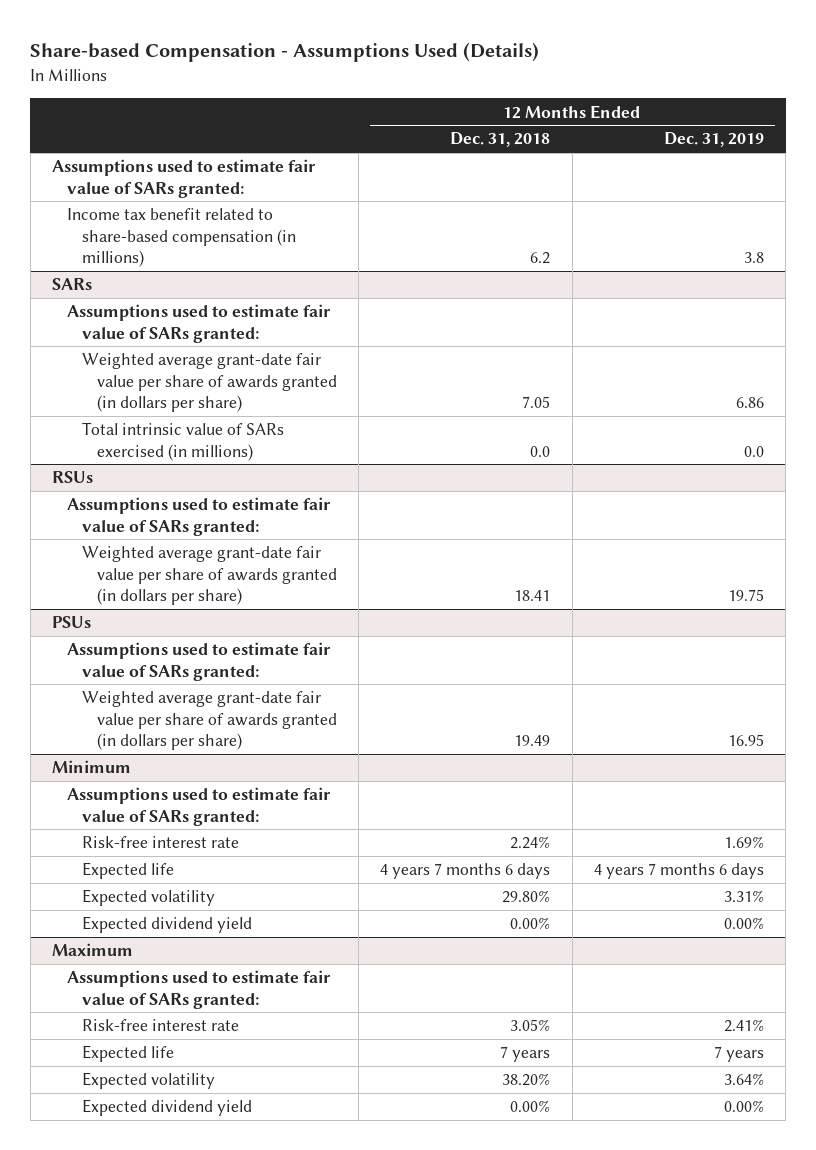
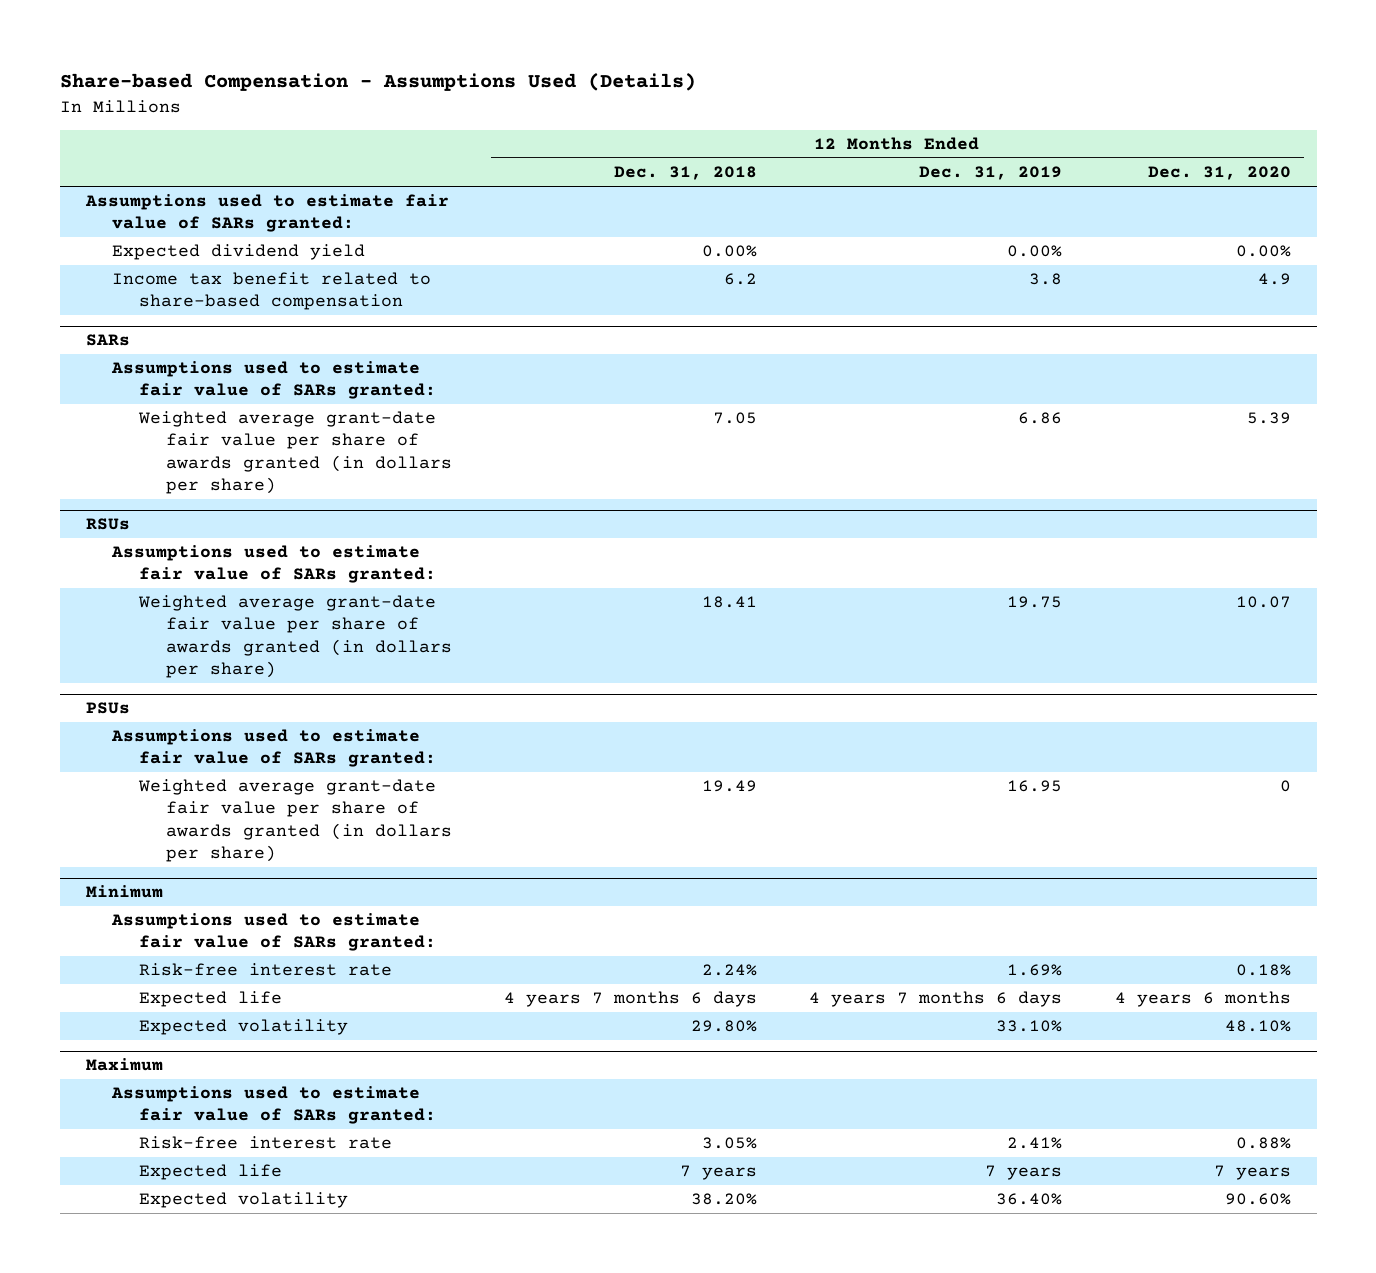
- | 12 Months Ended Dec. 31, 2018 | 12 Months Ended Dec. 31, 2019
+ | 12 Months Ended Dec. 31, 2018 | 12 Months Ended Dec. 31, 2019 | 12 Months Ended Dec. 31, 2020
- Income tax benefit related to share-based compensation (in millions) | 6.2 | 3.8
+ Expected dividend yield | 0.00% | 0.00% | 0.00%
+ Income tax benefit related to share-based compensation | 6.2 | 3.8 | 4.9
@ SARs
- Total intrinsic value of SARs exercised (in millions) | 0.0 | 0.0
@ Minimum
- Expected volatility | 29.80% | 3.31%
- Expected dividend yield | 0.00% | 0.00%
+ Expected volatility | 29.80% | 33.10% | 48.10%
@ Maximum
- Expected volatility | 38.20% | 3.64%
- Expected dividend yield | 0.00% | 0.00%
+ Expected volatility | 38.20% | 36.40% | 90.60%

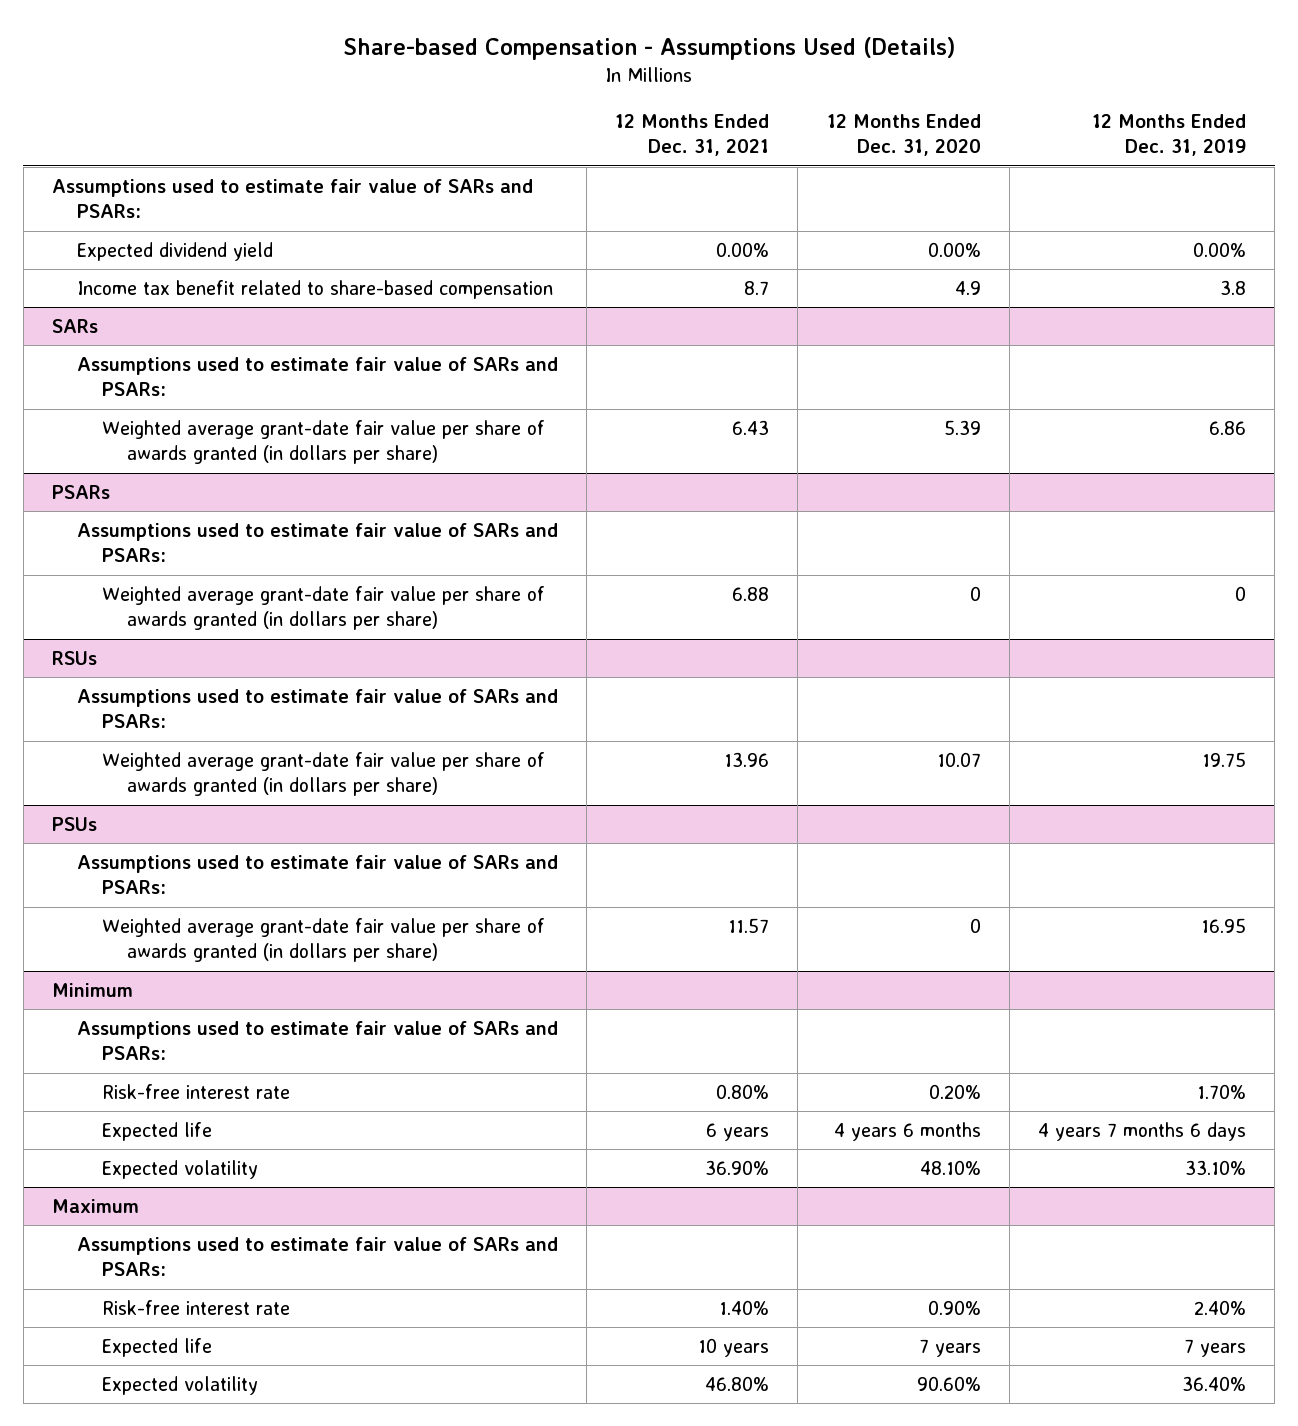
- | 12 Months Ended Dec. 31, 2018 | 12 Months Ended Dec. 31, 2019 | 12 Months Ended Dec. 31, 2020
+ | 12 Months Ended Dec. 31, 2021 | 12 Months Ended Dec. 31, 2020 | 12 Months Ended Dec. 31, 2019
- Assumptions used to estimate fair value of SARs granted:
+ Assumptions used to estimate fair value of SARs and PSARs:
@ SARs
- Assumptions used to estimate fair value of SARs granted:
+ Assumptions used to estimate fair value of SARs and PSARs:
+ PSARs
+ Assumptions used to estimate fair value of SARs and PSARs:
+ Weighted average grant-date fair value per share of awards granted (in dollars per share) | 6.88 | 0 | 0
@ RSUs
- Assumptions used to estimate fair value of SARs granted:
+ Assumptions used to estimate fair value of SARs and PSARs:
@ PSUs
- Assumptions used to estimate fair value of SARs granted:
+ Assumptions used to estimate fair value of SARs and PSARs:
@ Minimum
- Assumptions used to estimate fair value of SARs granted:
- Risk-free interest rate | 2.24% | 1.69% | 0.18%
+ Assumptions used to estimate fair value of SARs and PSARs:
+ Risk-free interest rate | 0.80% | 0.20% | 1.70%
@ Maximum
- Assumptions used to estimate fair value of SARs granted:
- Risk-free interest rate | 3.05% | 2.41% | 0.88%
+ Assumptions used to estimate fair value of SARs and PSARs:
+ Risk-free interest rate | 1.40% | 0.90% | 2.40%

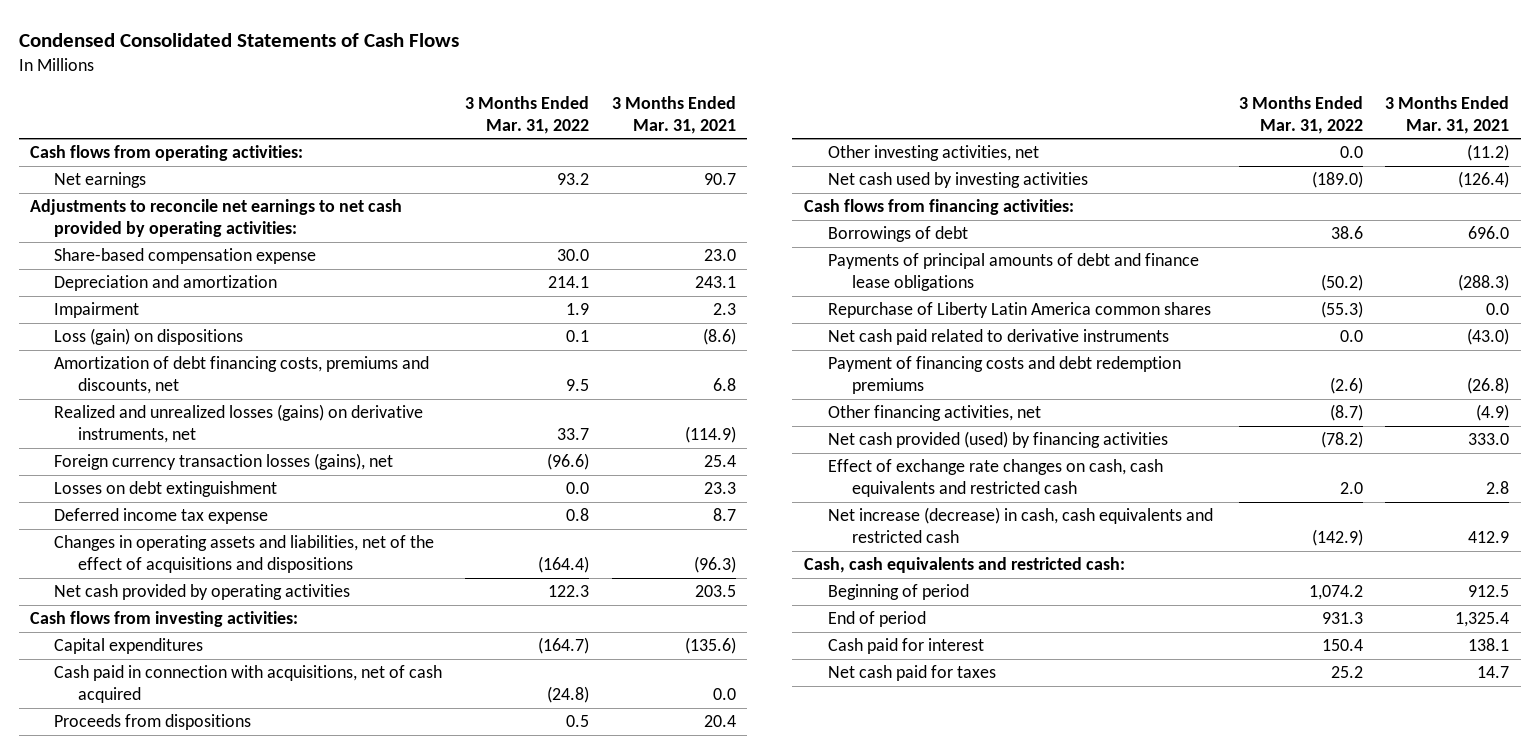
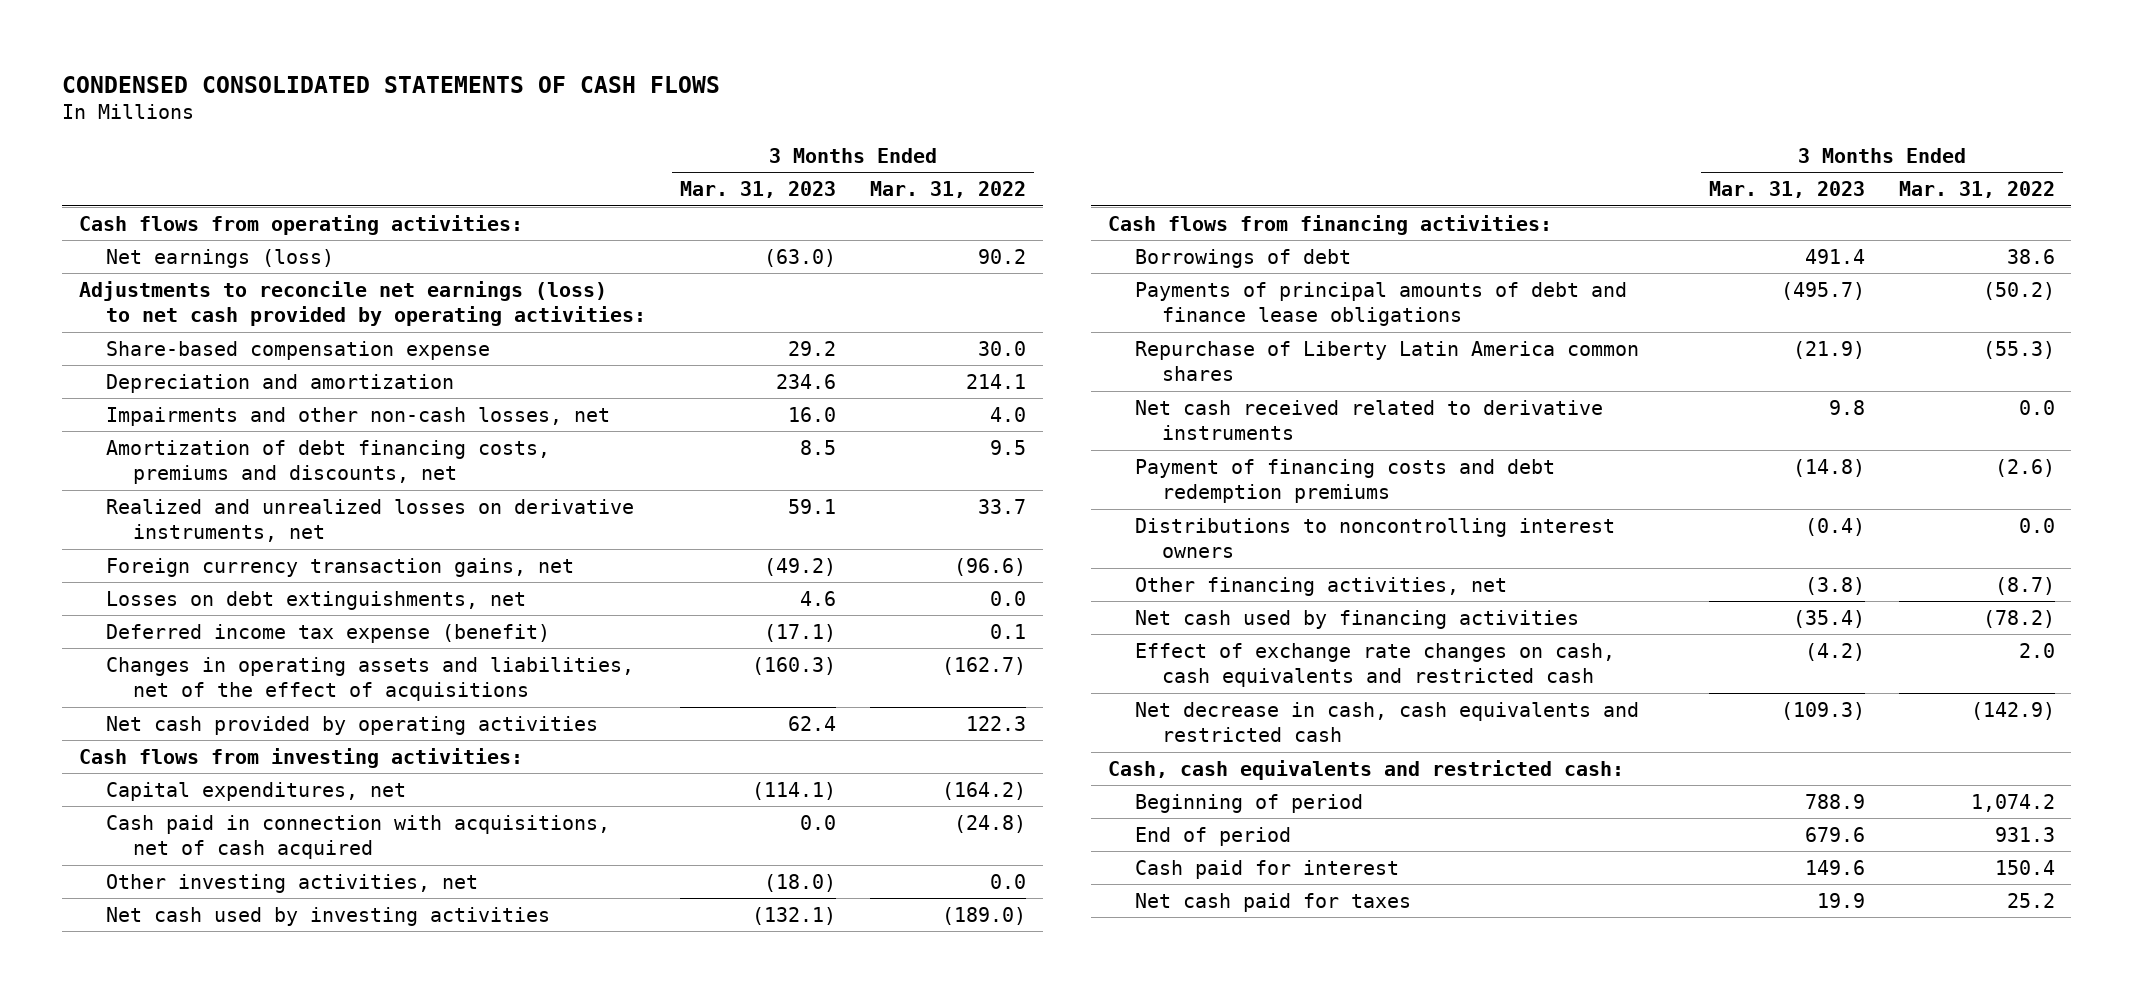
- Condensed Consolidated Statements of Cash Flows
+ CONDENSED CONSOLIDATED STATEMENTS OF CASH FLOWS
- | 3 Months Ended Mar. 31, 2022 | 3 Months Ended Mar. 31, 2021
+ | 3 Months Ended Mar. 31, 2023 | 3 Months Ended Mar. 31, 2022
- Net earnings | 93.2 | 90.7
- Adjustments to reconcile net earnings to net cash provided by operating activities:
+ Net earnings (loss) | (63.0) | 90.2
+ Adjustments to reconcile net earnings (loss) to net cash provided by operating activities:
- Impairment | 1.9 | 2.3
- Loss (gain) on dispositions | 0.1 | (8.6)
+ Impairments and other non-cash losses, net | 16.0 | 4.0
- Realized and unrealized losses (gains) on derivative instruments, net | 33.7 | (114.9)
- Foreign currency transaction losses (gains), net | (96.6) | 25.4
- Losses on debt extinguishment | 0.0 | 23.3
- Deferred income tax expense | 0.8 | 8.7
- Changes in operating assets and liabilities, net of the effect of acquisitions and dispositions | (164.4) | (96.3)
+ Realized and unrealized losses on derivative instruments, net | 59.1 | 33.7
+ Foreign currency transaction gains, net | (49.2) | (96.6)
+ Losses on debt extinguishments, net | 4.6 | 0.0
+ Deferred income tax expense (benefit) | (17.1) | 0.1
+ Changes in operating assets and liabilities, net of the effect of acquisitions | (160.3) | (162.7)
- Capital expenditures | (164.7) | (135.6)
+ Capital expenditures, net | (114.1) | (164.2)
- Proceeds from dispositions | 0.5 | 20.4
- Net cash paid related to derivative instruments | 0.0 | (43.0)
+ Net cash received related to derivative instruments | 9.8 | 0.0
+ Distributions to noncontrolling interest owners | (0.4) | 0.0
- Net cash provided (used) by financing activities | (78.2) | 333.0
+ Net cash used by financing activities | (35.4) | (78.2)
- Net increase (decrease) in cash, cash equivalents and restricted cash | (142.9) | 412.9
+ Net decrease in cash, cash equivalents and restricted cash | (109.3) | (142.9)

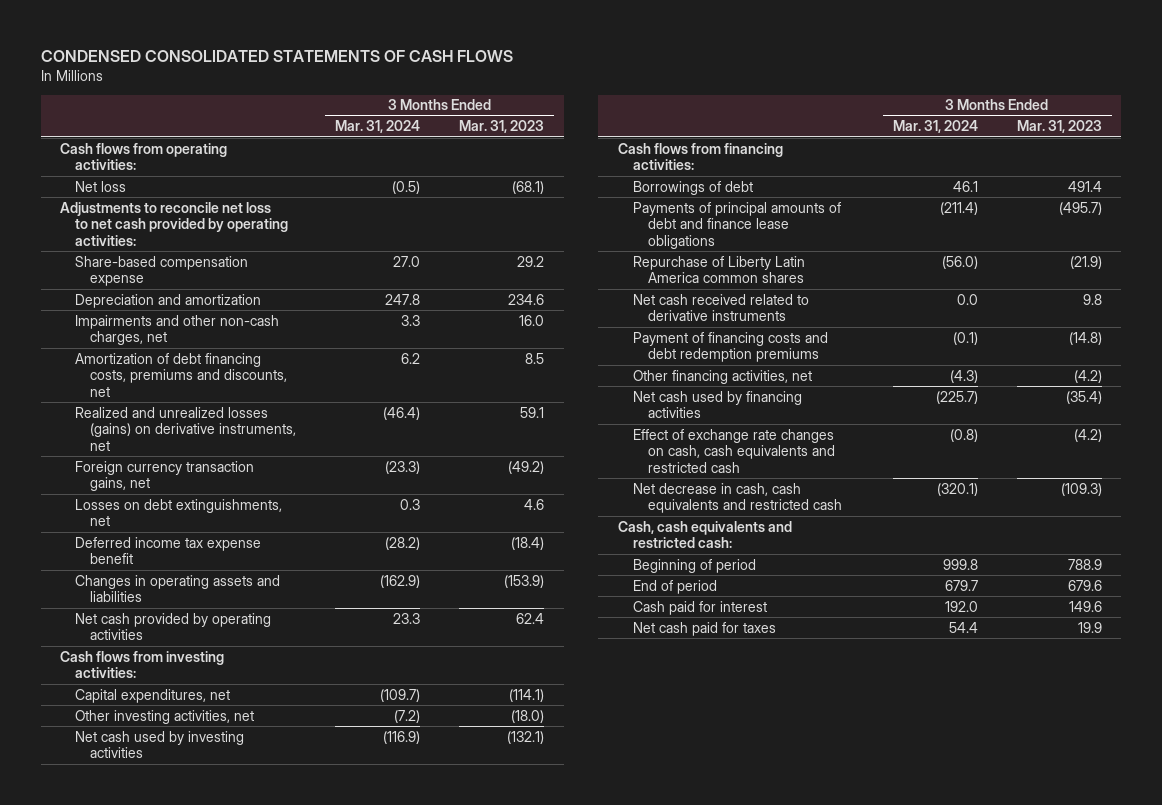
- | 3 Months Ended Mar. 31, 2023 | 3 Months Ended Mar. 31, 2022
+ | 3 Months Ended Mar. 31, 2024 | 3 Months Ended Mar. 31, 2023
- Net earnings (loss) | (63.0) | 90.2
- Adjustments to reconcile net earnings (loss) to net cash provided by operating activities:
+ Net loss | (0.5) | (68.1)
+ Adjustments to reconcile net loss to net cash provided by operating activities:
- Impairments and other non-cash losses, net | 16.0 | 4.0
+ Impairments and other non-cash charges, net | 3.3 | 16.0
- Realized and unrealized losses on derivative instruments, net | 59.1 | 33.7
+ Realized and unrealized losses (gains) on derivative instruments, net | (46.4) | 59.1
- Deferred income tax expense (benefit) | (17.1) | 0.1
- Changes in operating assets and liabilities, net of the effect of acquisitions | (160.3) | (162.7)
+ Deferred income tax expense benefit | (28.2) | (18.4)
+ Changes in operating assets and liabilities | (162.9) | (153.9)
- Cash paid in connection with acquisitions, net of cash acquired | 0.0 | (24.8)
- Distributions to noncontrolling interest owners | (0.4) | 0.0
- Other financing activities, net | (3.8) | (8.7)
+ Other financing activities, net | (4.3) | (4.2)

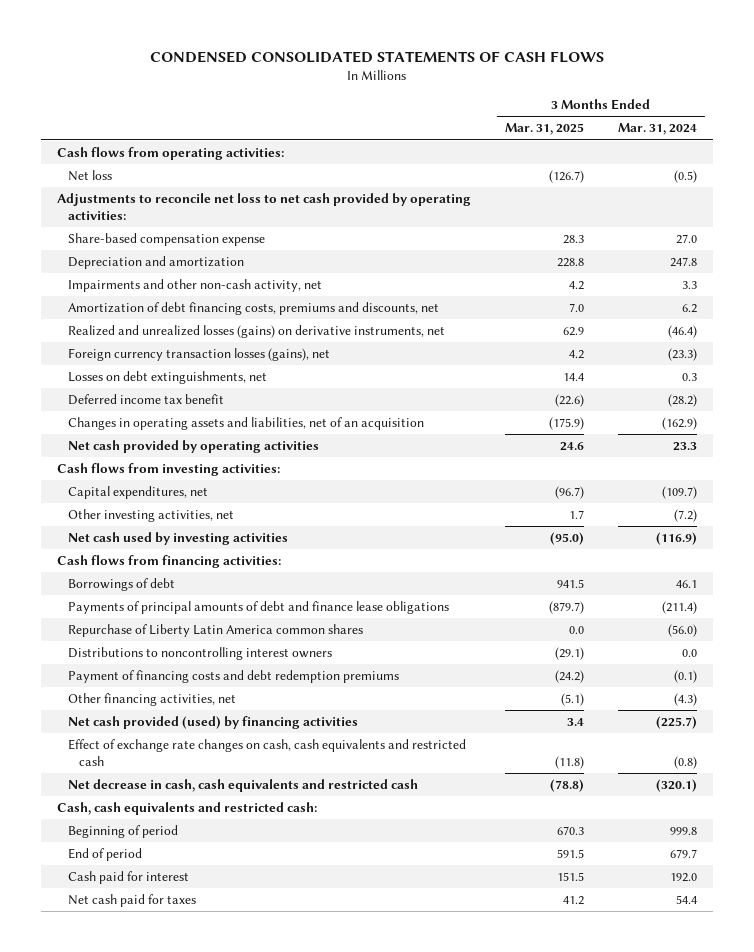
- | 3 Months Ended Mar. 31, 2024 | 3 Months Ended Mar. 31, 2023
+ | 3 Months Ended Mar. 31, 2025 | 3 Months Ended Mar. 31, 2024
- Impairments and other non-cash charges, net | 3.3 | 16.0
+ Impairments and other non-cash activity, net | 4.2 | 3.3
- Foreign currency transaction gains, net | (23.3) | (49.2)
+ Foreign currency transaction losses (gains), net | 4.2 | (23.3)
- Deferred income tax expense benefit | (28.2) | (18.4)
- Changes in operating assets and liabilities | (162.9) | (153.9)
+ Deferred income tax benefit | (22.6) | (28.2)
+ Changes in operating assets and liabilities, net of an acquisition | (175.9) | (162.9)
- Net cash received related to derivative instruments | 0.0 | 9.8
+ Distributions to noncontrolling interest owners | (29.1) | 0.0
- Net cash used by financing activities | (225.7) | (35.4)
+ Net cash provided (used) by financing activities | 3.4 | (225.7)

